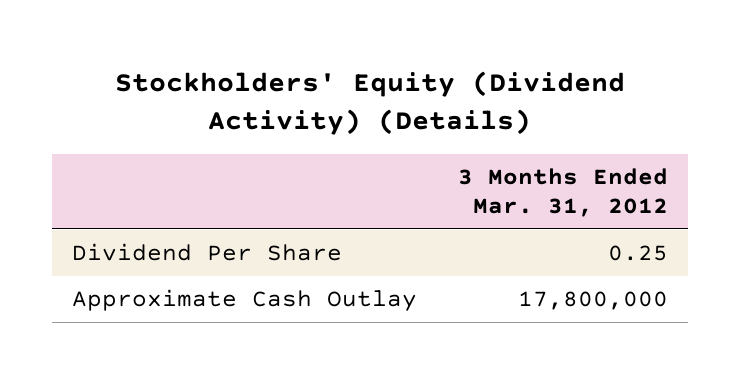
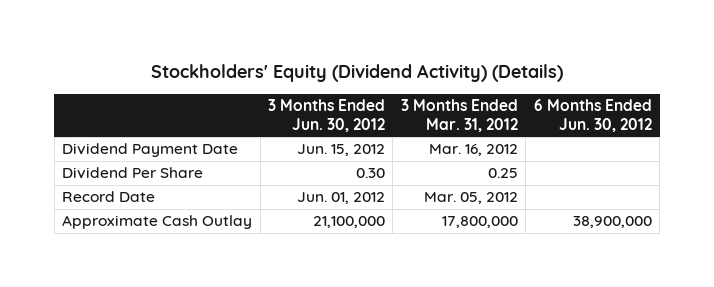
- | 3 Months Ended Mar. 31, 2012
+ | 3 Months Ended Jun. 30, 2012 | 3 Months Ended Mar. 31, 2012 | 6 Months Ended Jun. 30, 2012
+ Dividend Payment Date | Jun. 15, 2012 | Mar. 16, 2012 |
+ Record Date | Jun. 01, 2012 | Mar. 05, 2012 |

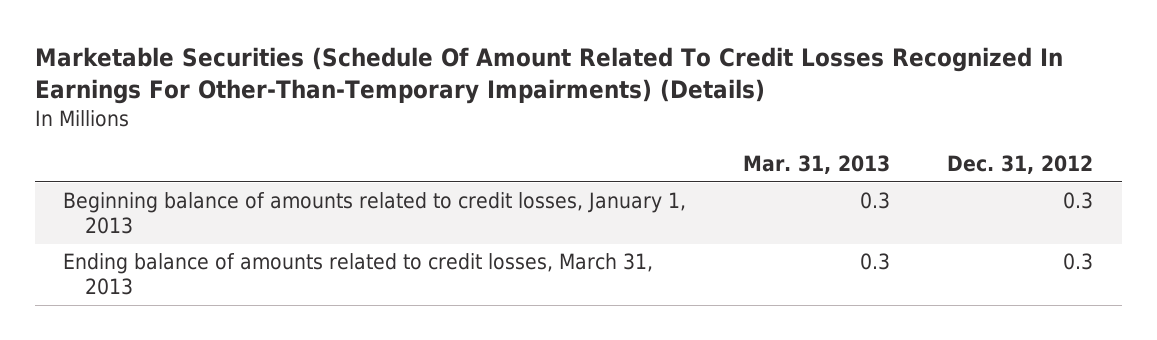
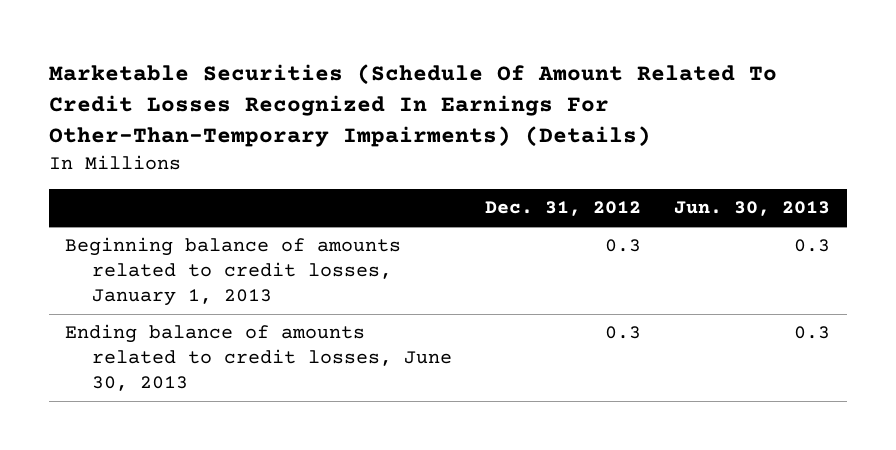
- | Mar. 31, 2013 | Dec. 31, 2012
+ | Dec. 31, 2012 | Jun. 30, 2013
- Ending balance of amounts related to credit losses, March 31, 2013 | 0.3 | 0.3
+ Ending balance of amounts related to credit losses, June 30, 2013 | 0.3 | 0.3

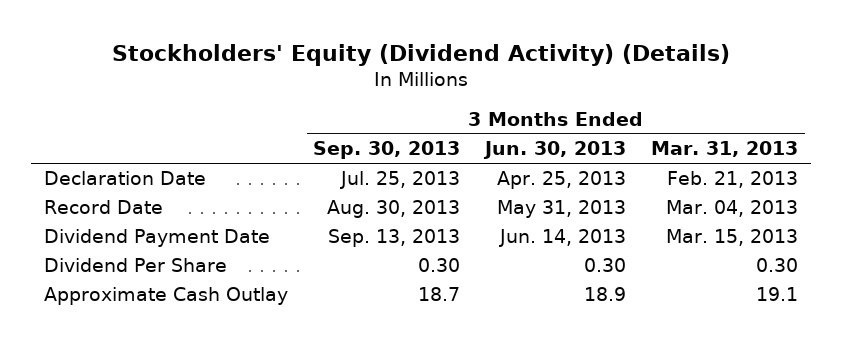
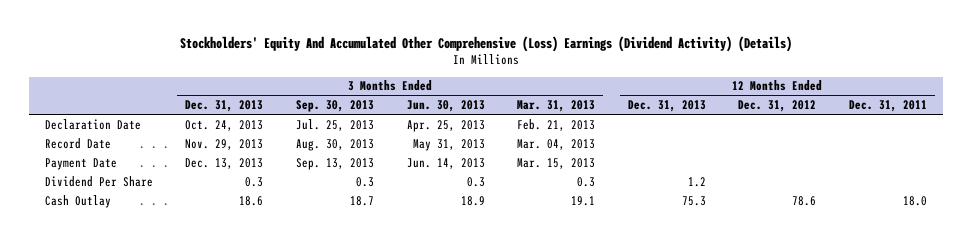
- Stockholders' Equity (Dividend Activity) (Details)
+ Stockholders' Equity And Accumulated Other Comprehensive (Loss) Earnings (Dividend Activity) (Details)
- | 3 Months Ended Sep. 30, 2013 | 3 Months Ended Jun. 30, 2013 | 3 Months Ended Mar. 31, 2013
+ | 3 Months Ended Dec. 31, 2013 | 3 Months Ended Sep. 30, 2013 | 3 Months Ended Jun. 30, 2013 | 3 Months Ended Mar. 31, 2013 | 12 Months Ended Dec. 31, 2013 | 12 Months Ended Dec. 31, 2012 | 12 Months Ended Dec. 31, 2011
- Dividend Payment Date | Sep. 13, 2013 | Jun. 14, 2013 | Mar. 15, 2013
- Dividend Per Share | 0.30 | 0.30 | 0.30
- Approximate Cash Outlay | 18.7 | 18.9 | 19.1
+ Payment Date | Dec. 13, 2013 | Sep. 13, 2013 | Jun. 14, 2013 | Mar. 15, 2013 | | |
+ Dividend Per Share | 0.3 | 0.3 | 0.3 | 0.3 | 1.2 | |
+ Cash Outlay | 18.6 | 18.7 | 18.9 | 19.1 | 75.3 | 78.6 | 18.0

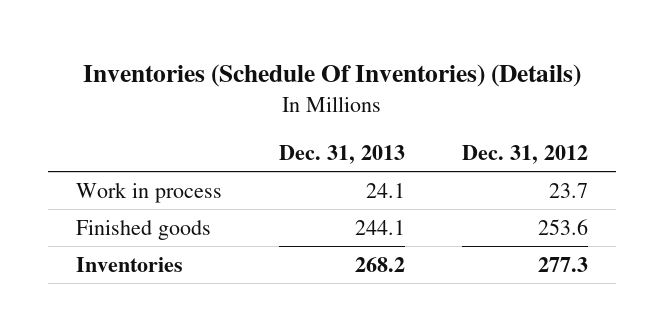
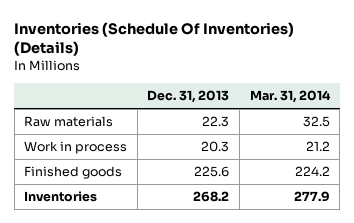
- | Dec. 31, 2013 | Dec. 31, 2012
+ | Dec. 31, 2013 | Mar. 31, 2014
- Work in process | 24.1 | 23.7
- Finished goods | 244.1 | 253.6
+ Raw materials | 22.3 | 32.5
+ Work in process | 20.3 | 21.2
+ Finished goods | 225.6 | 224.2

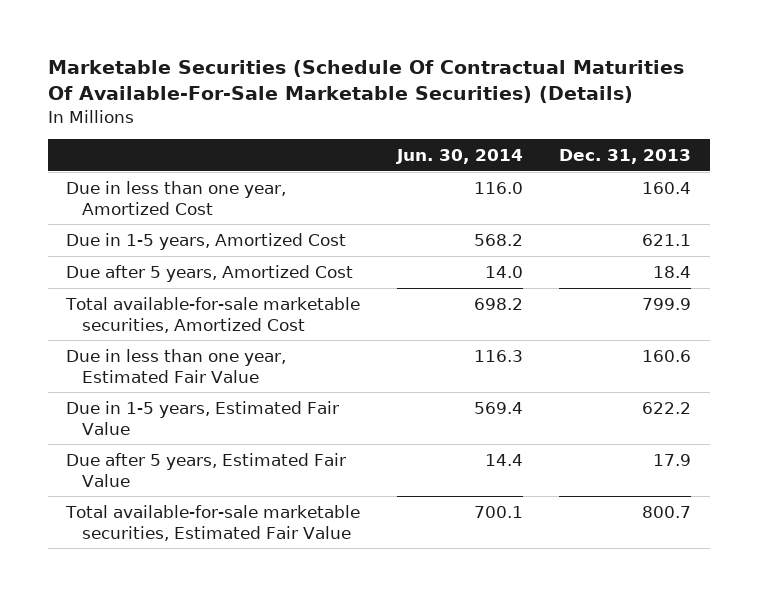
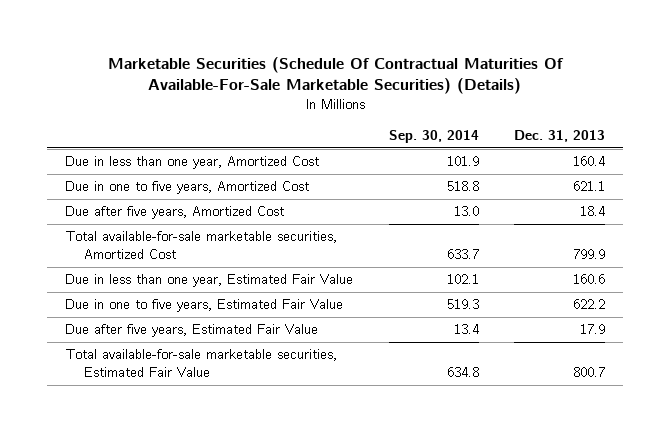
- | Jun. 30, 2014 | Dec. 31, 2013
+ | Sep. 30, 2014 | Dec. 31, 2013
- Due in 1-5 years, Amortized Cost | 568.2 | 621.1
- Due after 5 years, Amortized Cost | 14.0 | 18.4
+ Due in one to five years, Amortized Cost | 518.8 | 621.1
+ Due after five years, Amortized Cost | 13.0 | 18.4
- Due in 1-5 years, Estimated Fair Value | 569.4 | 622.2
- Due after 5 years, Estimated Fair Value | 14.4 | 17.9
+ Due in one to five years, Estimated Fair Value | 519.3 | 622.2
+ Due after five years, Estimated Fair Value | 13.4 | 17.9

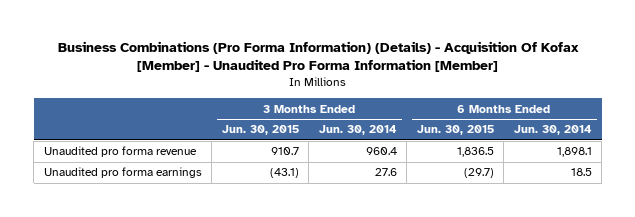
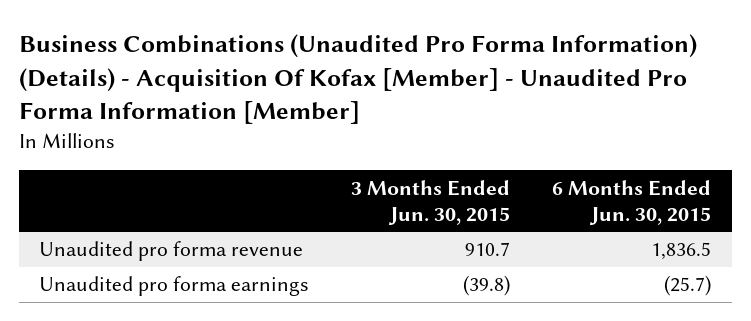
- Business Combinations (Pro Forma Information) (Details) - Acquisition Of Kofax [Member] - Unaudited Pro Forma Information [Member]
+ Business Combinations (Unaudited Pro Forma Information) (Details) - Acquisition Of Kofax [Member] - Unaudited Pro Forma Information [Member]
- | 3 Months Ended Jun. 30, 2015 | 3 Months Ended Jun. 30, 2014 | 6 Months Ended Jun. 30, 2015 | 6 Months Ended Jun. 30, 2014
+ | 3 Months Ended Jun. 30, 2015 | 6 Months Ended Jun. 30, 2015
- Unaudited pro forma earnings | (43.1) | 27.6 | (29.7) | 18.5
+ Unaudited pro forma earnings | (39.8) | (25.7)

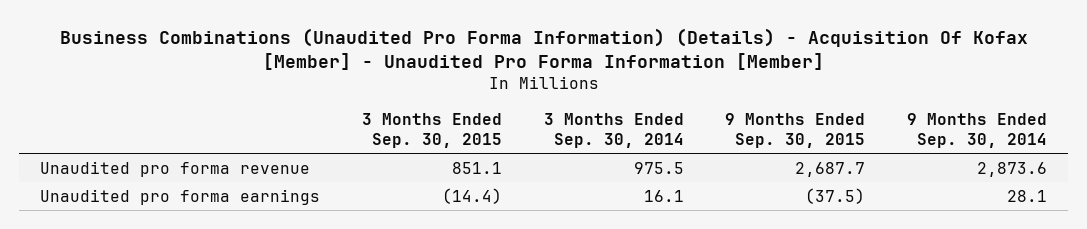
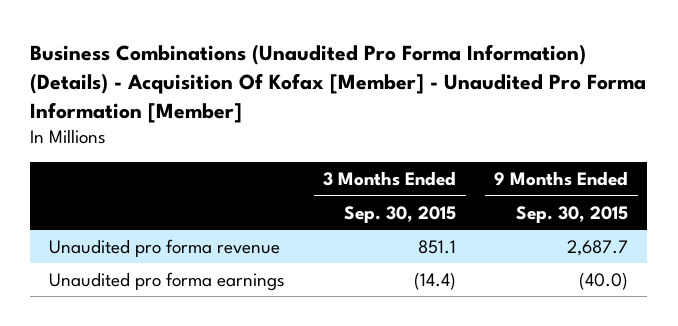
- | 3 Months Ended Sep. 30, 2015 | 3 Months Ended Sep. 30, 2014 | 9 Months Ended Sep. 30, 2015 | 9 Months Ended Sep. 30, 2014
+ | 3 Months Ended Sep. 30, 2015 | 9 Months Ended Sep. 30, 2015
- Unaudited pro forma earnings | (14.4) | 16.1 | (37.5) | 28.1
+ Unaudited pro forma earnings | (14.4) | (40.0)

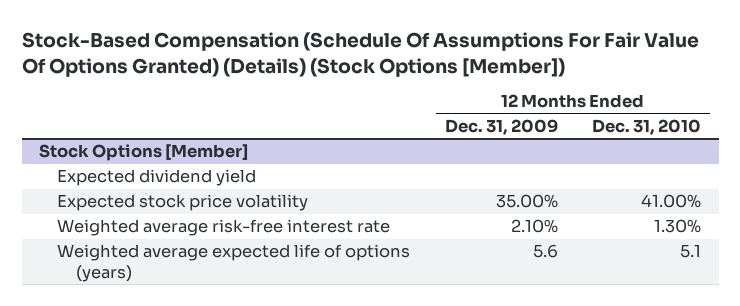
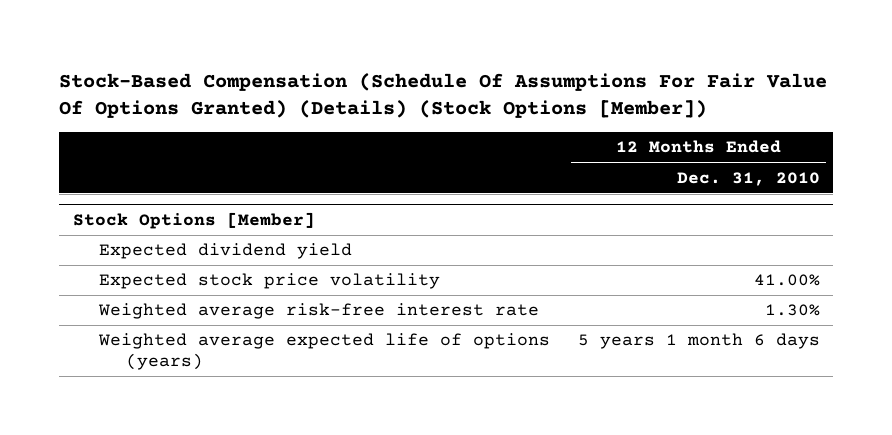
- | 12 Months Ended Dec. 31, 2009 | 12 Months Ended Dec. 31, 2010
+ | 12 Months Ended Dec. 31, 2010
@ Stock Options [Member]
- Weighted average expected life of options (years) | 5.6 | 5.1
+ Weighted average expected life of options (years) | 5 years 1 month 6 days

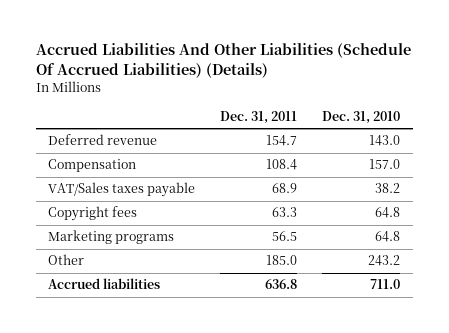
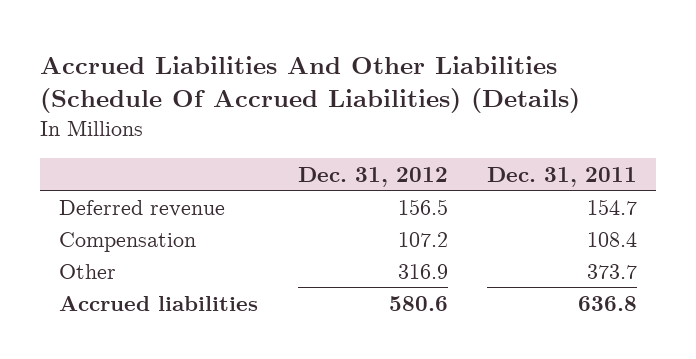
- | Dec. 31, 2011 | Dec. 31, 2010
+ | Dec. 31, 2012 | Dec. 31, 2011
- VAT/Sales taxes payable | 68.9 | 38.2
- Copyright fees | 63.3 | 64.8
- Marketing programs | 56.5 | 64.8
- Other | 185.0 | 243.2
+ Other | 316.9 | 373.7

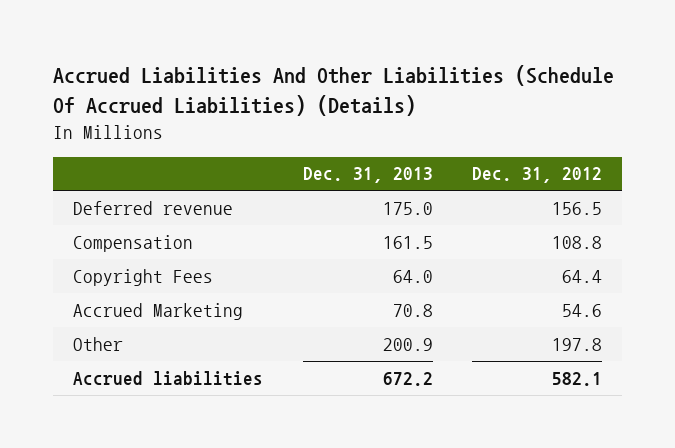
- | Dec. 31, 2012 | Dec. 31, 2011
+ | Dec. 31, 2013 | Dec. 31, 2012
- Compensation | 107.2 | 108.4
- Other | 316.9 | 373.7
- Accrued liabilities | 580.6 | 636.8
+ Compensation | 161.5 | 108.8
+ Copyright Fees | 64.0 | 64.4
+ Accrued Marketing | 70.8 | 54.6
+ Other | 200.9 | 197.8
+ Accrued liabilities | 672.2 | 582.1

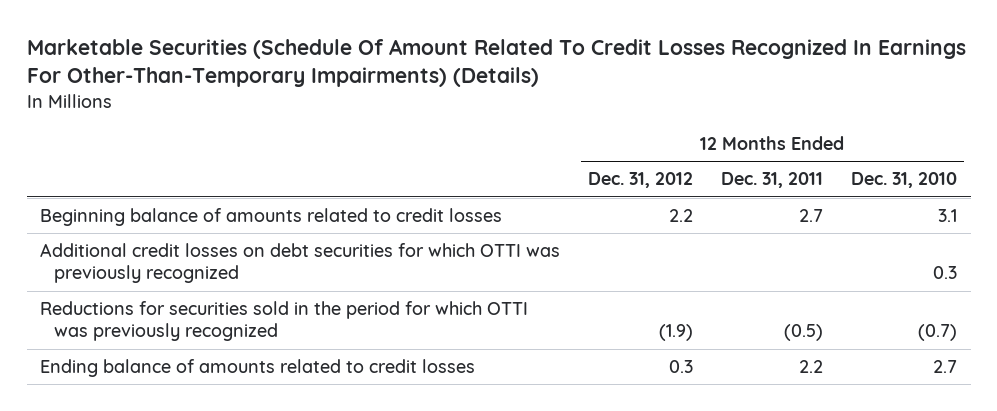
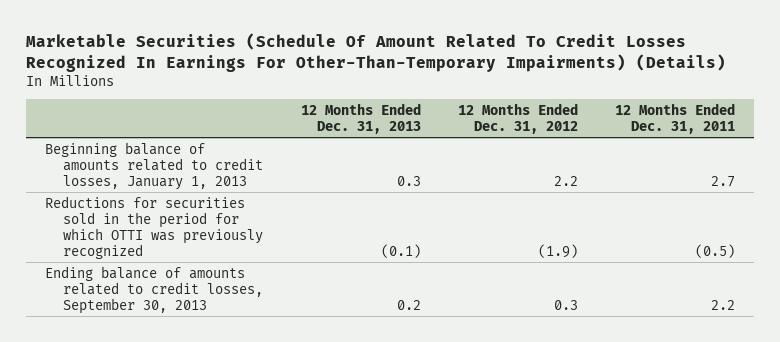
- | 12 Months Ended Dec. 31, 2012 | 12 Months Ended Dec. 31, 2011 | 12 Months Ended Dec. 31, 2010
+ | 12 Months Ended Dec. 31, 2013 | 12 Months Ended Dec. 31, 2012 | 12 Months Ended Dec. 31, 2011
- Beginning balance of amounts related to credit losses | 2.2 | 2.7 | 3.1
- Additional credit losses on debt securities for which OTTI was previously recognized | | | 0.3
+ Beginning balance of amounts related to credit losses, January 1, 2013 | 0.3 | 2.2 | 2.7
- Ending balance of amounts related to credit losses | 0.3 | 2.2 | 2.7
+ Ending balance of amounts related to credit losses, September 30, 2013 | 0.2 | 0.3 | 2.2

